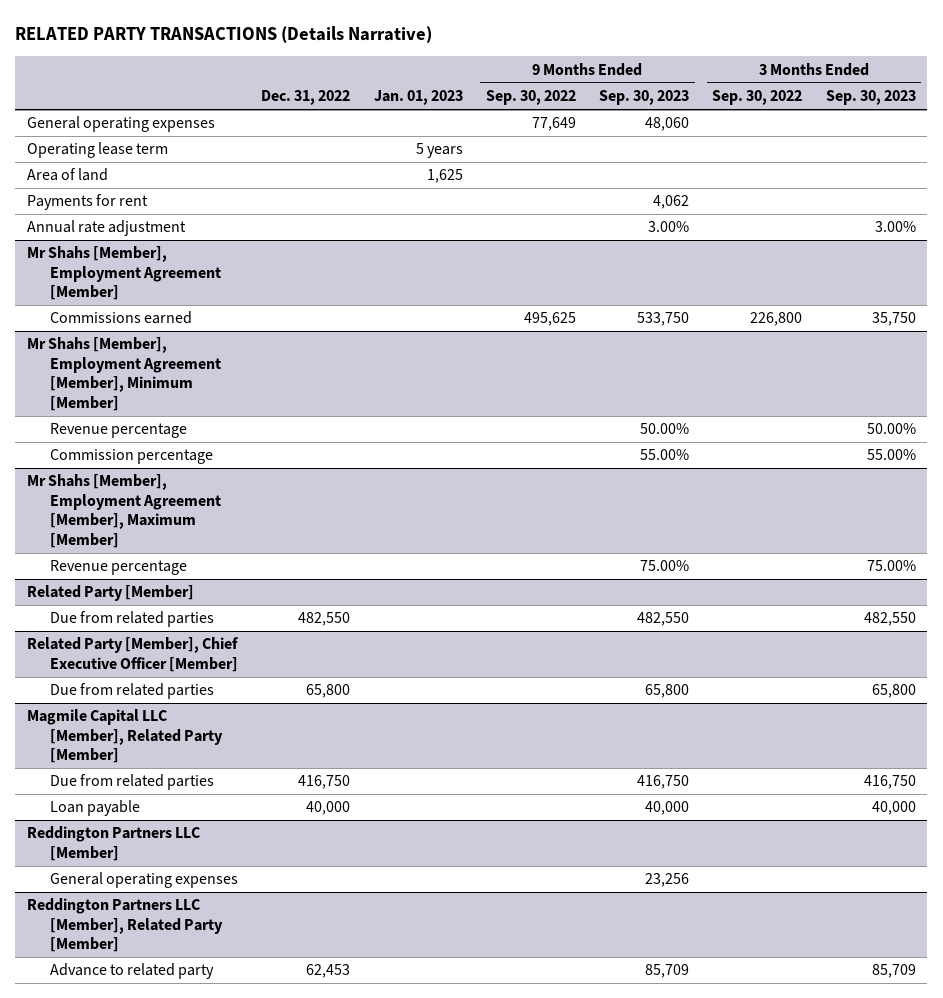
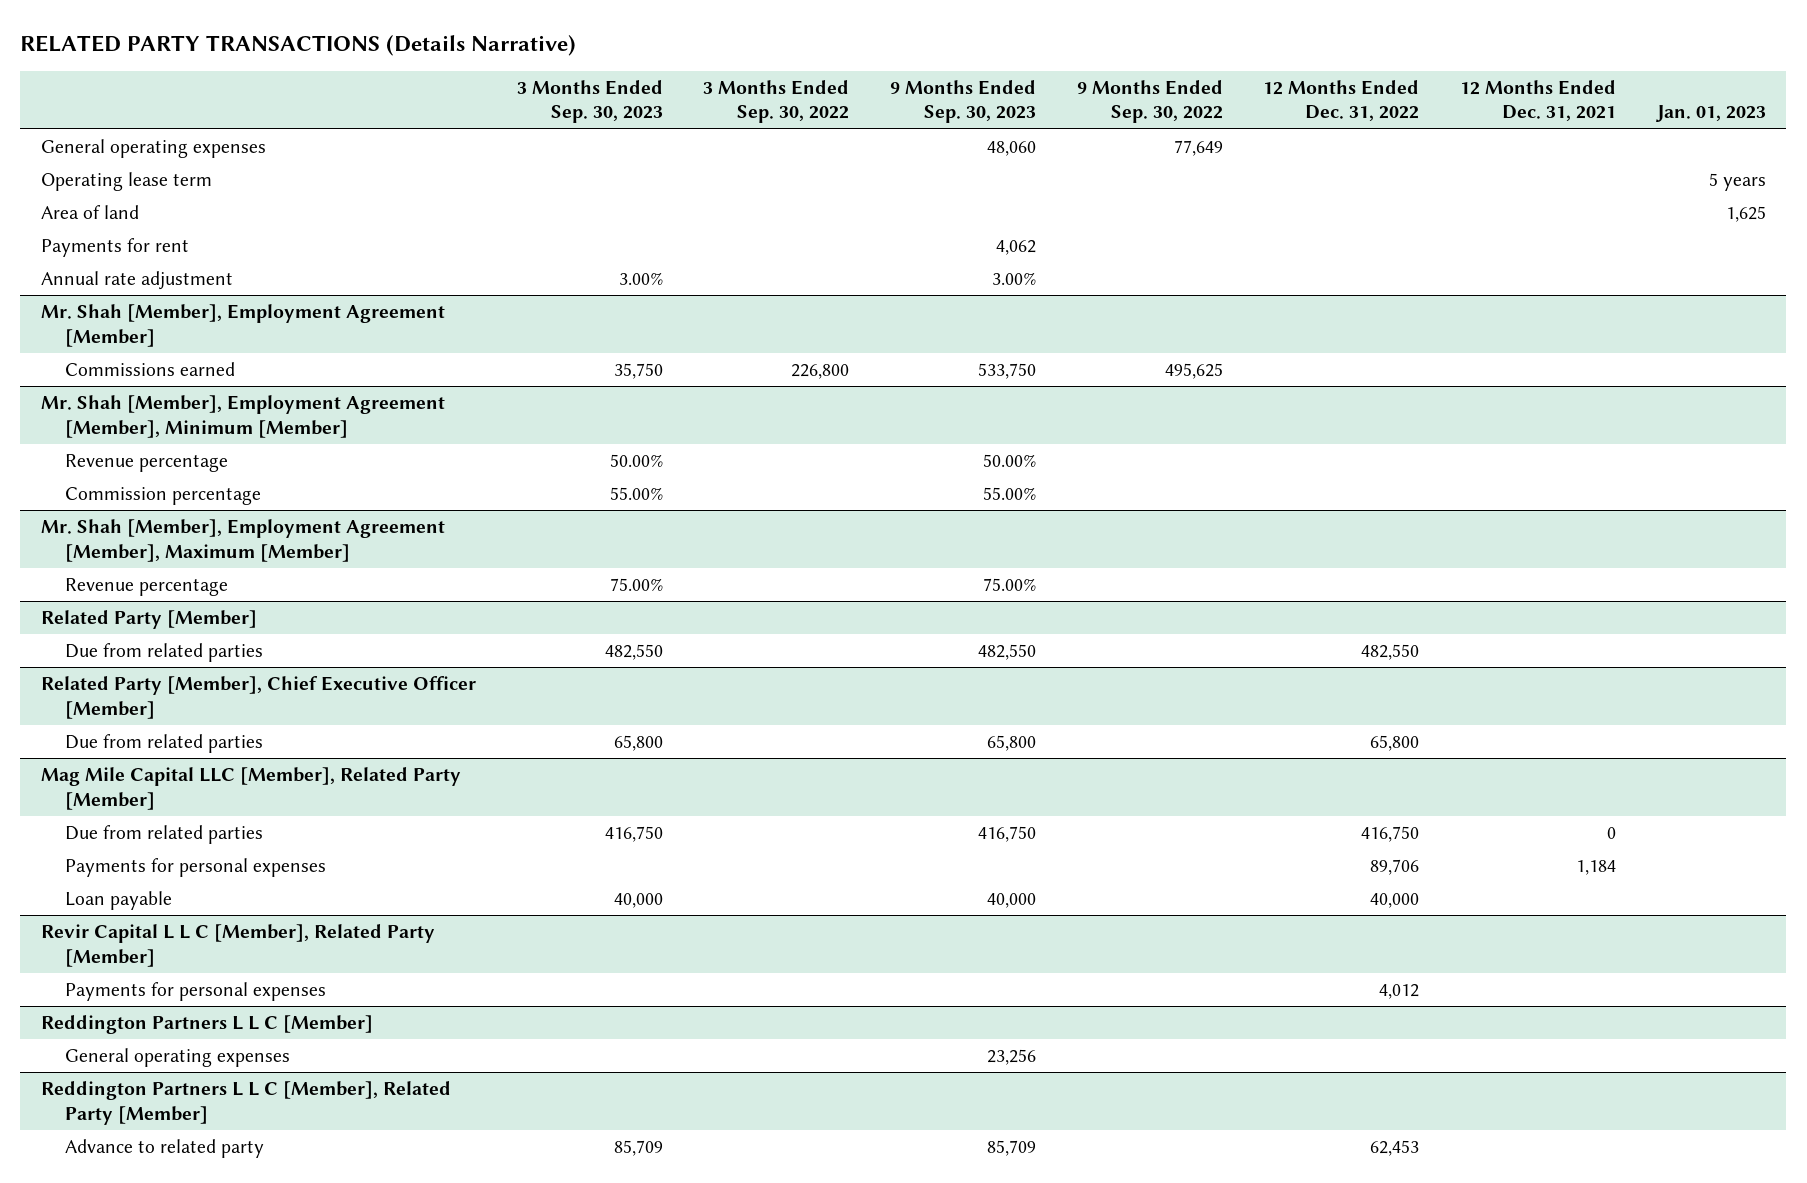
- | Dec. 31, 2022 | Jan. 01, 2023 | 9 Months Ended Sep. 30, 2022 | 9 Months Ended Sep. 30, 2023 | 3 Months Ended Sep. 30, 2022 | 3 Months Ended Sep. 30, 2023
+ | 3 Months Ended Sep. 30, 2023 | 3 Months Ended Sep. 30, 2022 | 9 Months Ended Sep. 30, 2023 | 9 Months Ended Sep. 30, 2022 | 12 Months Ended Dec. 31, 2022 | 12 Months Ended Dec. 31, 2021 | Jan. 01, 2023
- Mr Shahs [Member], Employment Agreement [Member]
+ Mr. Shah [Member], Employment Agreement [Member]
- Mr Shahs [Member], Employment Agreement [Member], Minimum [Member]
+ Mr. Shah [Member], Employment Agreement [Member], Minimum [Member]
- Mr Shahs [Member], Employment Agreement [Member], Maximum [Member]
+ Mr. Shah [Member], Employment Agreement [Member], Maximum [Member]
- Magmile Capital LLC [Member], Related Party [Member]
+ Mag Mile Capital LLC [Member], Related Party [Member]
+ Payments for personal expenses | | | | | 89,706 | 1,184 |
- Reddington Partners LLC [Member]
+ Revir Capital L L C [Member], Related Party [Member]
+ Payments for personal expenses | | | | | 4,012 | |
+ Reddington Partners L L C [Member]
- Reddington Partners LLC [Member], Related Party [Member]
+ Reddington Partners L L C [Member], Related Party [Member]

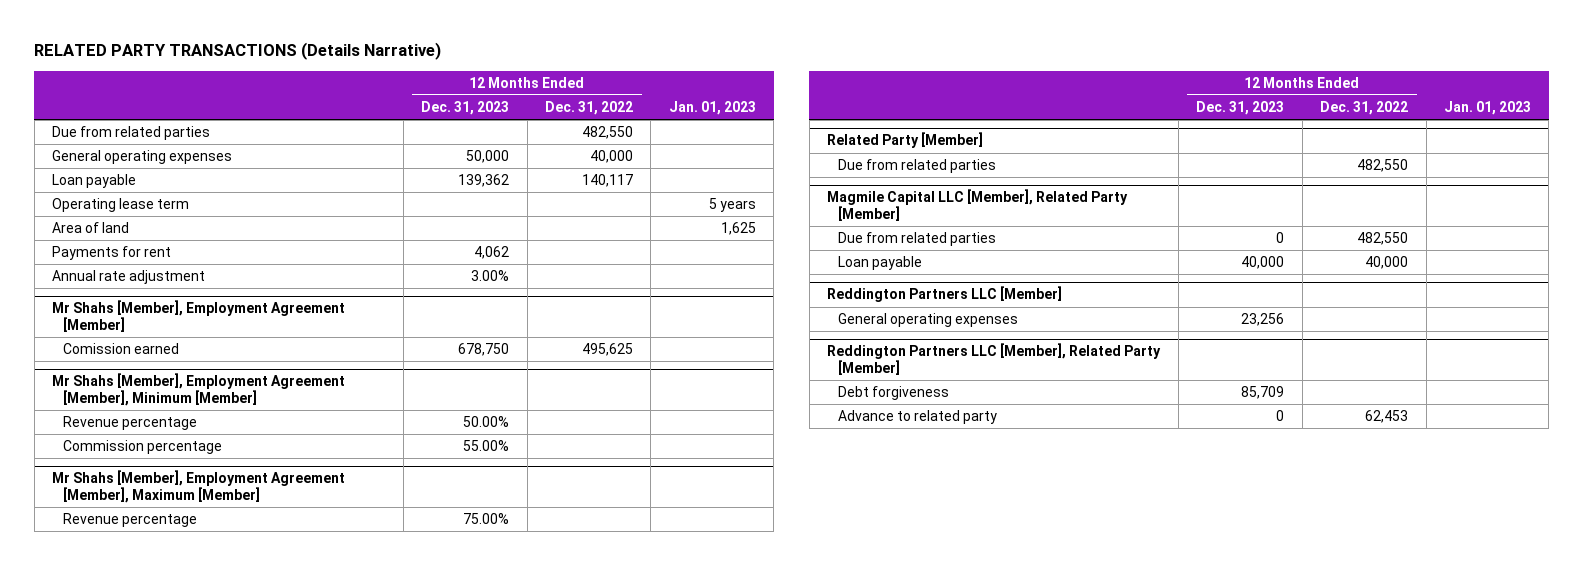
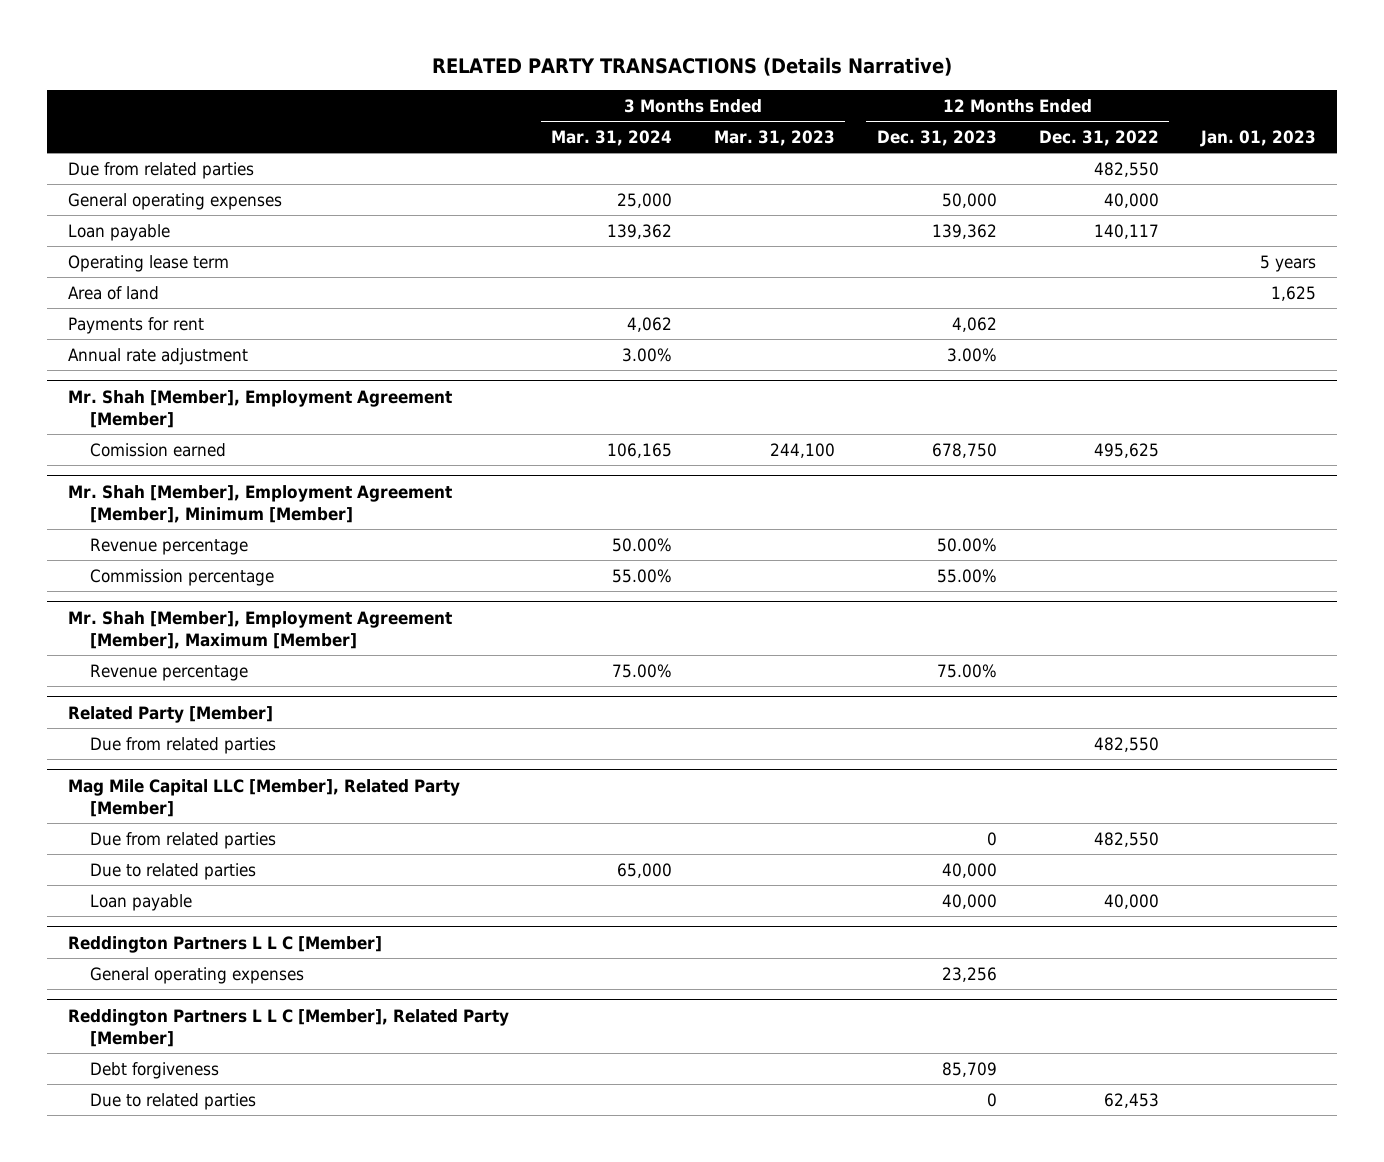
- | 12 Months Ended Dec. 31, 2023 | 12 Months Ended Dec. 31, 2022 | Jan. 01, 2023
+ | 3 Months Ended Mar. 31, 2024 | 3 Months Ended Mar. 31, 2023 | 12 Months Ended Dec. 31, 2023 | 12 Months Ended Dec. 31, 2022 | Jan. 01, 2023
- Mr Shahs [Member], Employment Agreement [Member]
+ Mr. Shah [Member], Employment Agreement [Member]
- Mr Shahs [Member], Employment Agreement [Member], Minimum [Member]
+ Mr. Shah [Member], Employment Agreement [Member], Minimum [Member]
- Mr Shahs [Member], Employment Agreement [Member], Maximum [Member]
+ Mr. Shah [Member], Employment Agreement [Member], Maximum [Member]
- Magmile Capital LLC [Member], Related Party [Member]
+ Mag Mile Capital LLC [Member], Related Party [Member]
+ Due to related parties | 65,000 | | 40,000 | |
- Reddington Partners LLC [Member]
+ Reddington Partners L L C [Member]
- Reddington Partners LLC [Member], Related Party [Member]
+ Reddington Partners L L C [Member], Related Party [Member]
- Advance to related party | 0 | 62,453 |
+ Due to related parties | | | 0 | 62,453 |

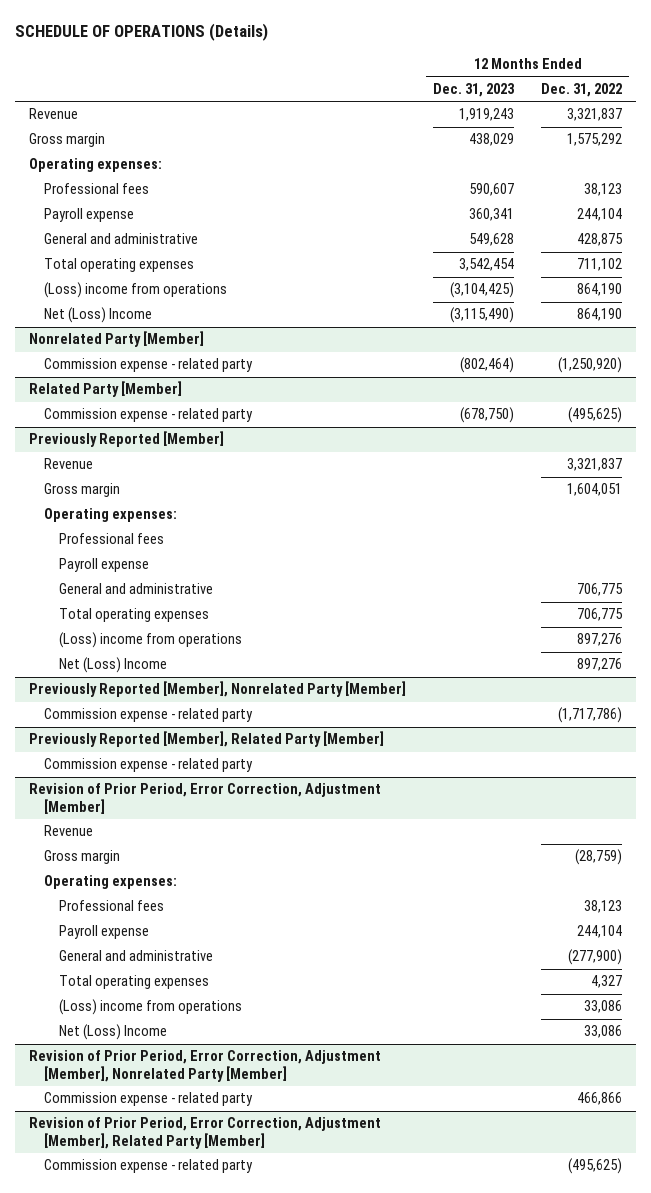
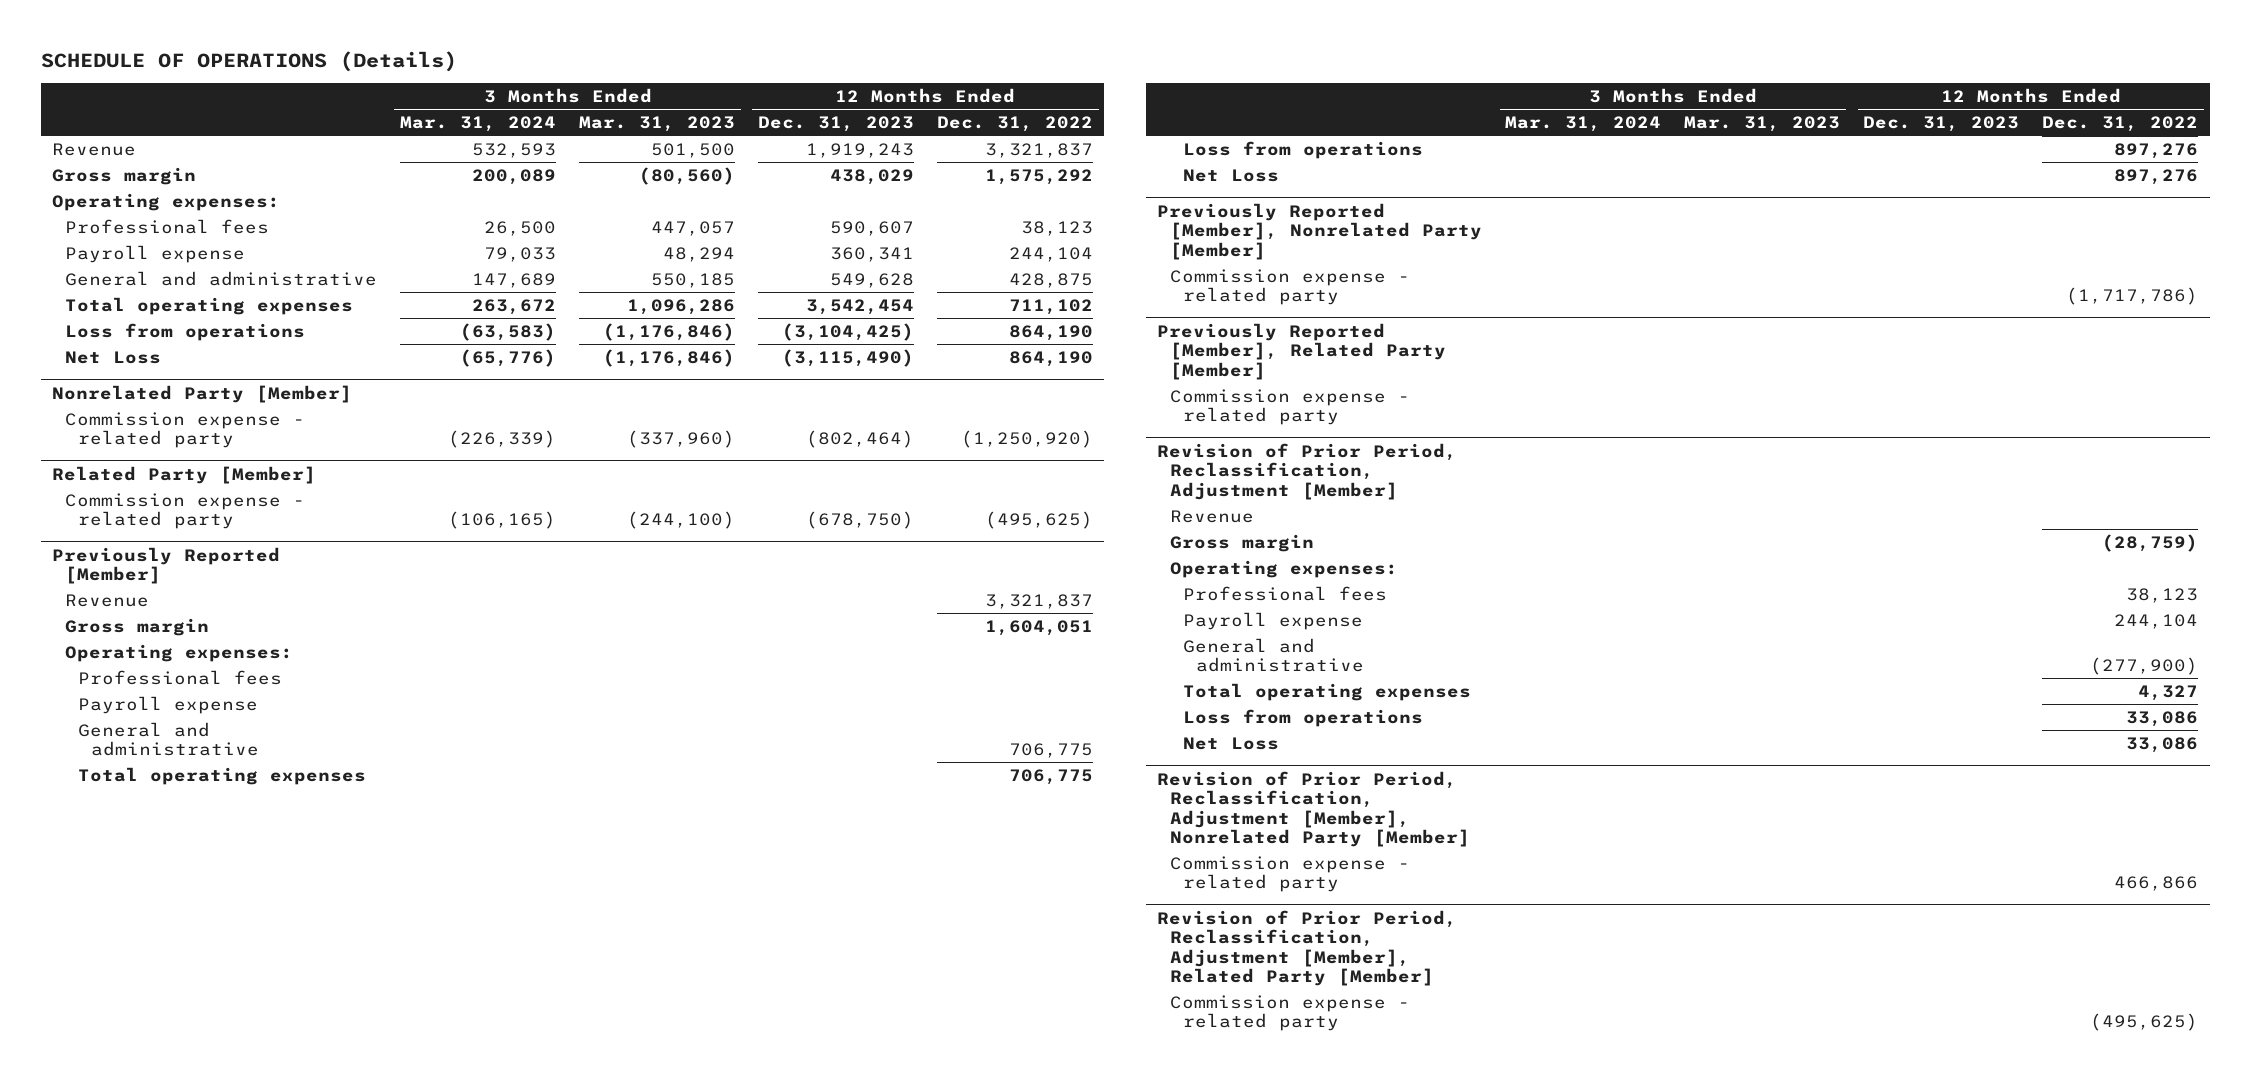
- | 12 Months Ended Dec. 31, 2023 | 12 Months Ended Dec. 31, 2022
+ | 3 Months Ended Mar. 31, 2024 | 3 Months Ended Mar. 31, 2023 | 12 Months Ended Dec. 31, 2023 | 12 Months Ended Dec. 31, 2022
- (Loss) income from operations | (3,104,425) | 864,190
- Net (Loss) Income | (3,115,490) | 864,190
+ Loss from operations | (63,583) | (1,176,846) | (3,104,425) | 864,190
+ Net Loss | (65,776) | (1,176,846) | (3,115,490) | 864,190
@ Previously Reported [Member]
- (Loss) income from operations | | 897,276
- Net (Loss) Income | | 897,276
+ Loss from operations | | | | 897,276
+ Net Loss | | | | 897,276
- Revision of Prior Period, Error Correction, Adjustment [Member]
+ Revision of Prior Period, Reclassification, Adjustment [Member]
- (Loss) income from operations | | 33,086
- Net (Loss) Income | | 33,086
- Revision of Prior Period, Error Correction, Adjustment [Member], Nonrelated Party [Member]
+ Loss from operations | | | | 33,086
+ Net Loss | | | | 33,086
+ Revision of Prior Period, Reclassification, Adjustment [Member], Nonrelated Party [Member]
- Revision of Prior Period, Error Correction, Adjustment [Member], Related Party [Member]
+ Revision of Prior Period, Reclassification, Adjustment [Member], Related Party [Member]

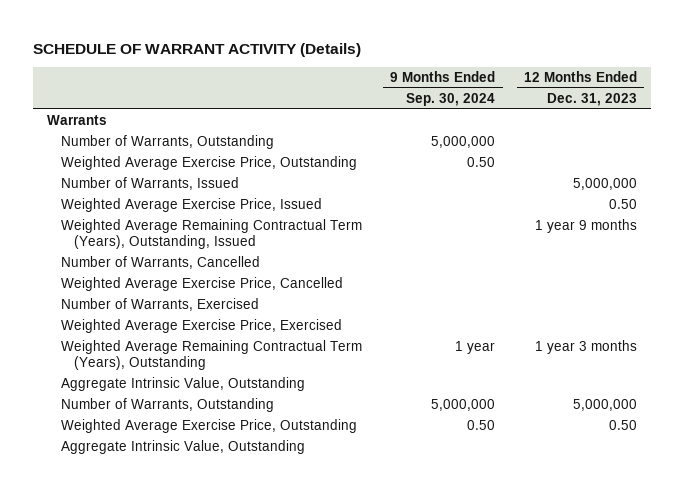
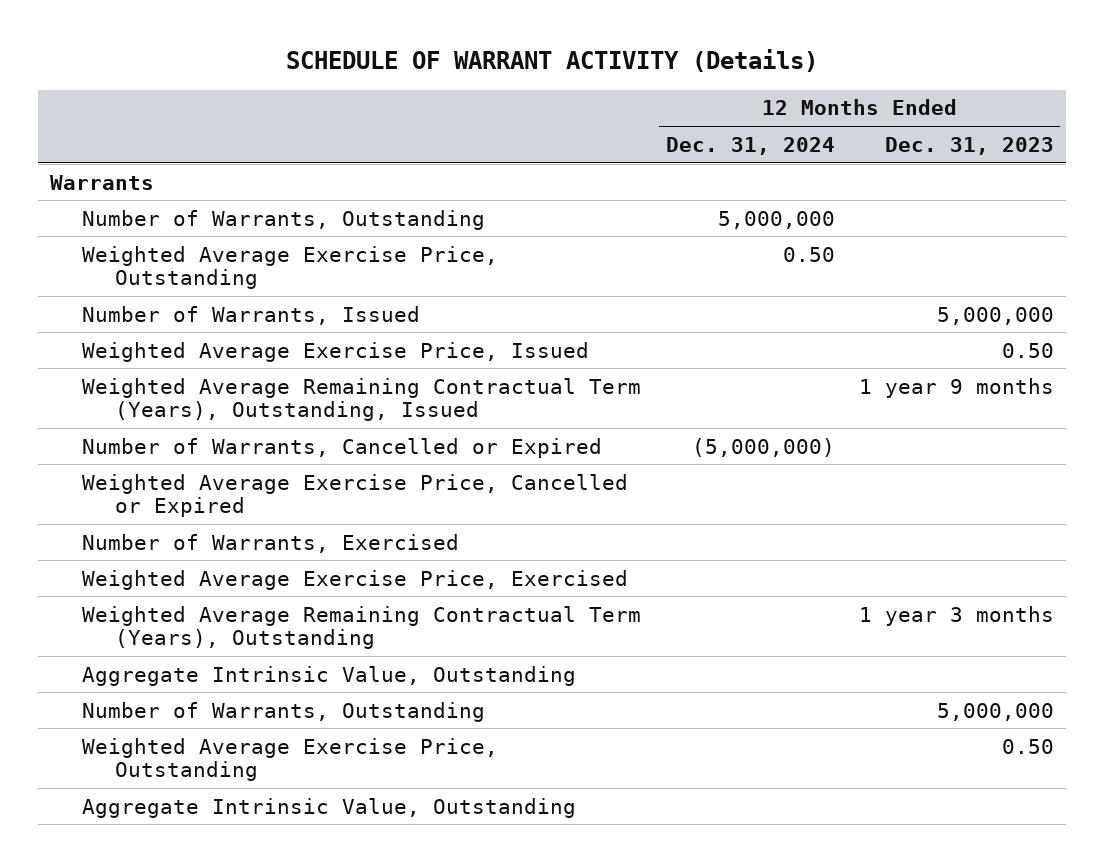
- | 9 Months Ended Sep. 30, 2024 | 12 Months Ended Dec. 31, 2023
+ | 12 Months Ended Dec. 31, 2024 | 12 Months Ended Dec. 31, 2023
- Number of Warrants, Cancelled
- Weighted Average Exercise Price, Cancelled
+ Number of Warrants, Cancelled or Expired | (5,000,000) |
+ Weighted Average Exercise Price, Cancelled or Expired

